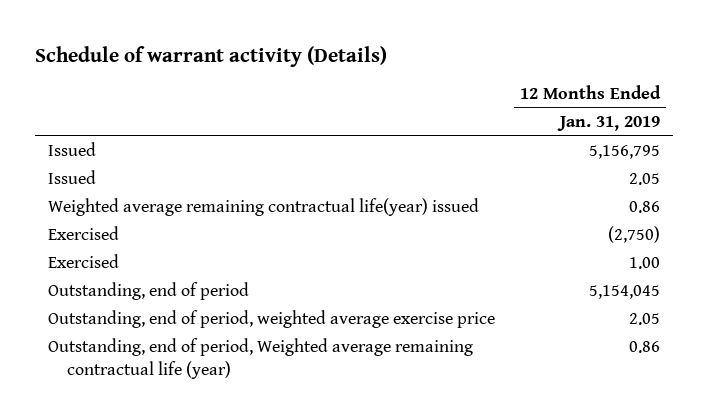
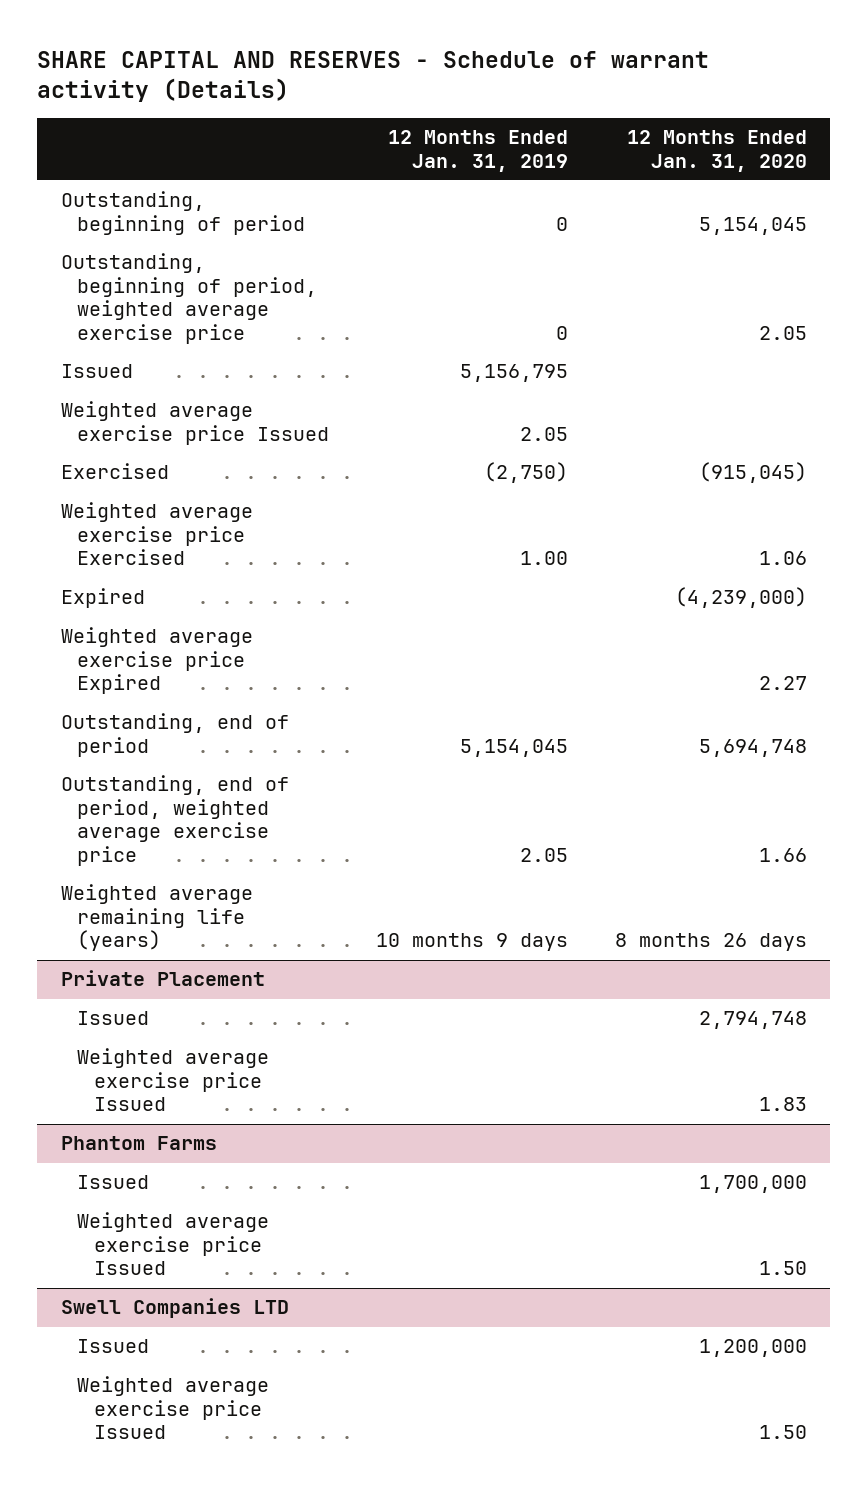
- Schedule of warrant activity (Details)
+ SHARE CAPITAL AND RESERVES - Schedule of warrant activity (Details)
- | 12 Months Ended Jan. 31, 2019
+ | 12 Months Ended Jan. 31, 2019 | 12 Months Ended Jan. 31, 2020
+ Outstanding, beginning of period | 0 | 5,154,045
+ Outstanding, beginning of period, weighted average exercise price | 0 | 2.05
- Issued | 2.05
- Weighted average remaining contractual life(year) issued | 0.86
+ Weighted average exercise price Issued | 2.05 |
- Exercised | 1.00
+ Weighted average exercise price Exercised | 1.00 | 1.06
+ Expired | | (4,239,000)
+ Weighted average exercise price Expired | | 2.27
- Outstanding, end of period, Weighted average remaining contractual life (year) | 0.86
+ Weighted average remaining life (years) | 10 months 9 days | 8 months 26 days
+ Private Placement
+ Issued | | 2,794,748
+ Weighted average exercise price Issued | | 1.83
+ Phantom Farms
+ Issued | | 1,700,000
+ Weighted average exercise price Issued | | 1.50
+ Swell Companies LTD
+ Issued | | 1,200,000
+ Weighted average exercise price Issued | | 1.50

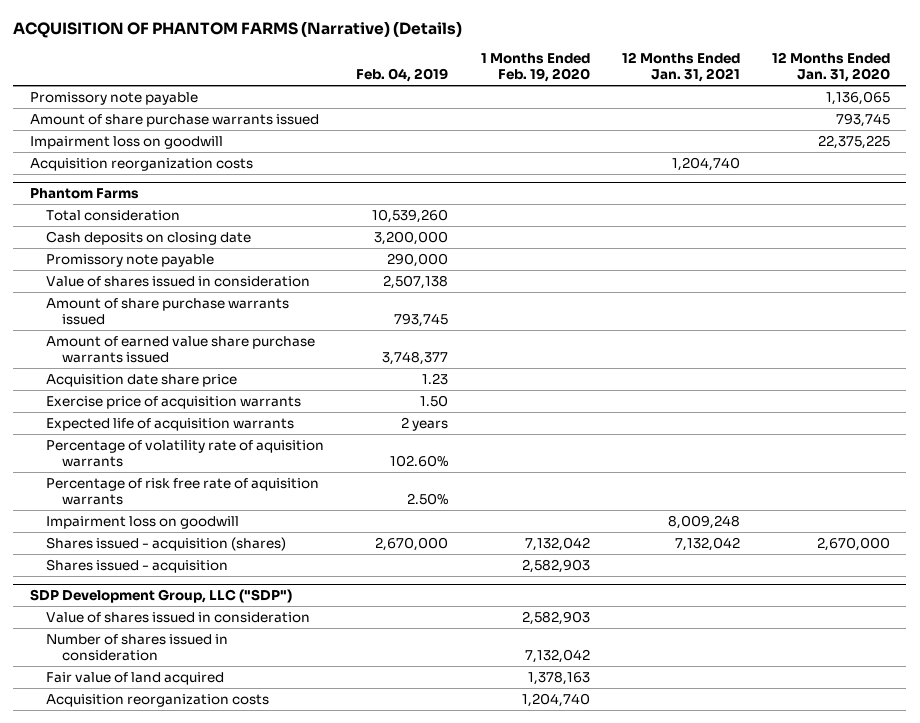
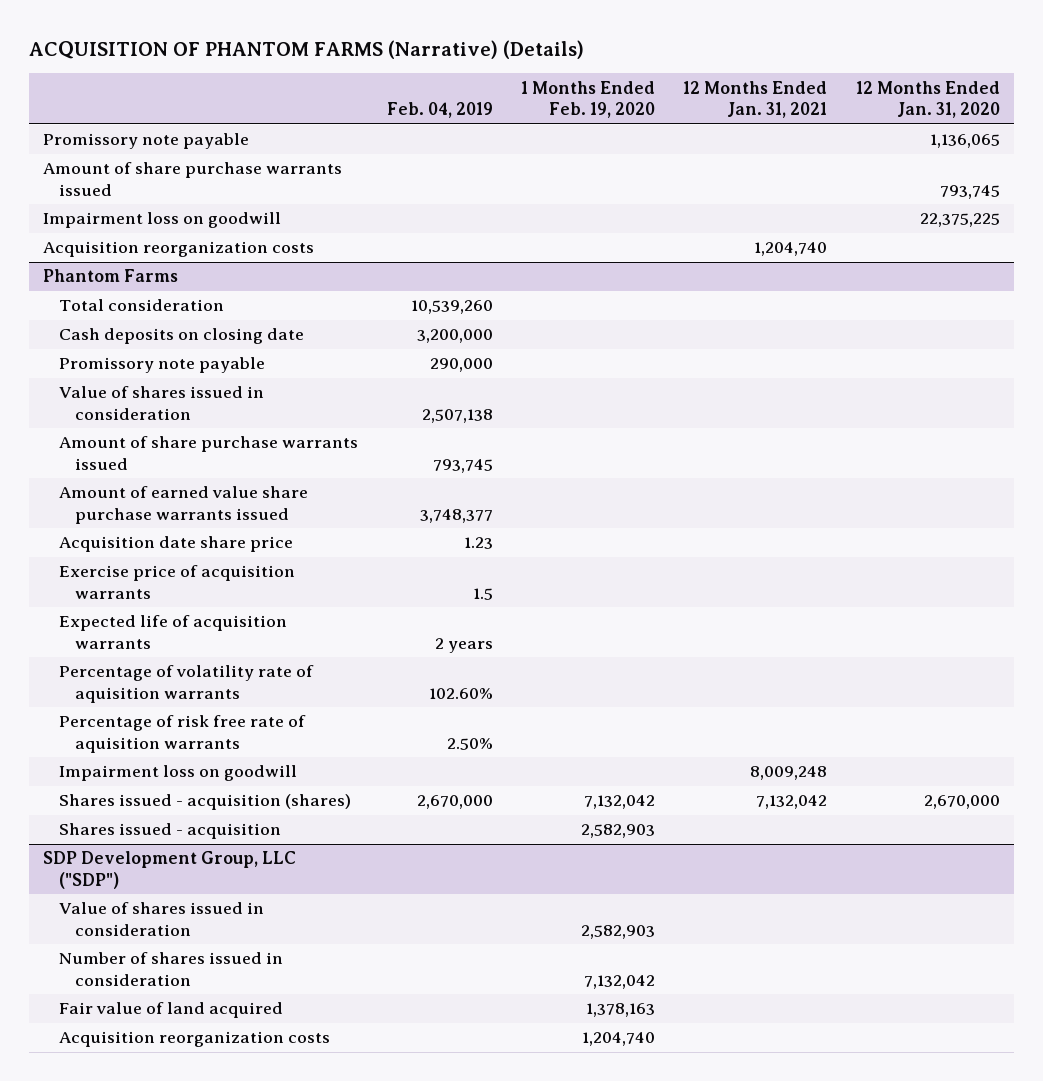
@ Phantom Farms
- Exercise price of acquisition warrants | 1.50 | | |
+ Exercise price of acquisition warrants | 1.5 | | |

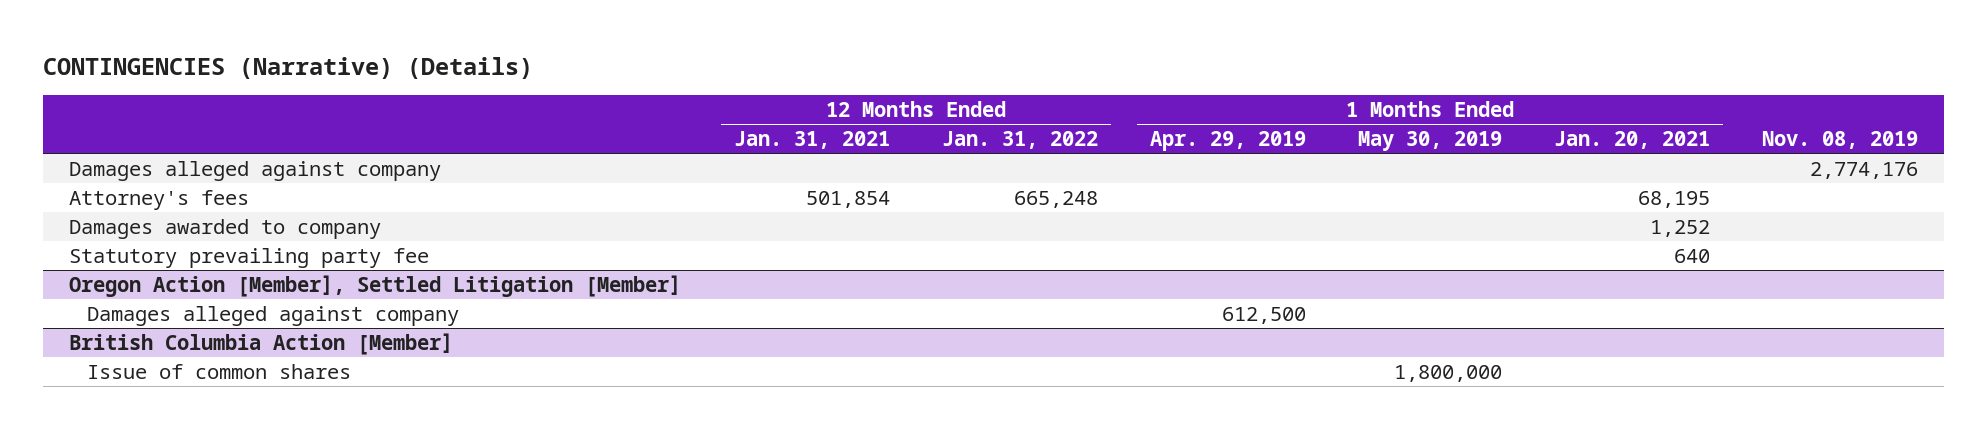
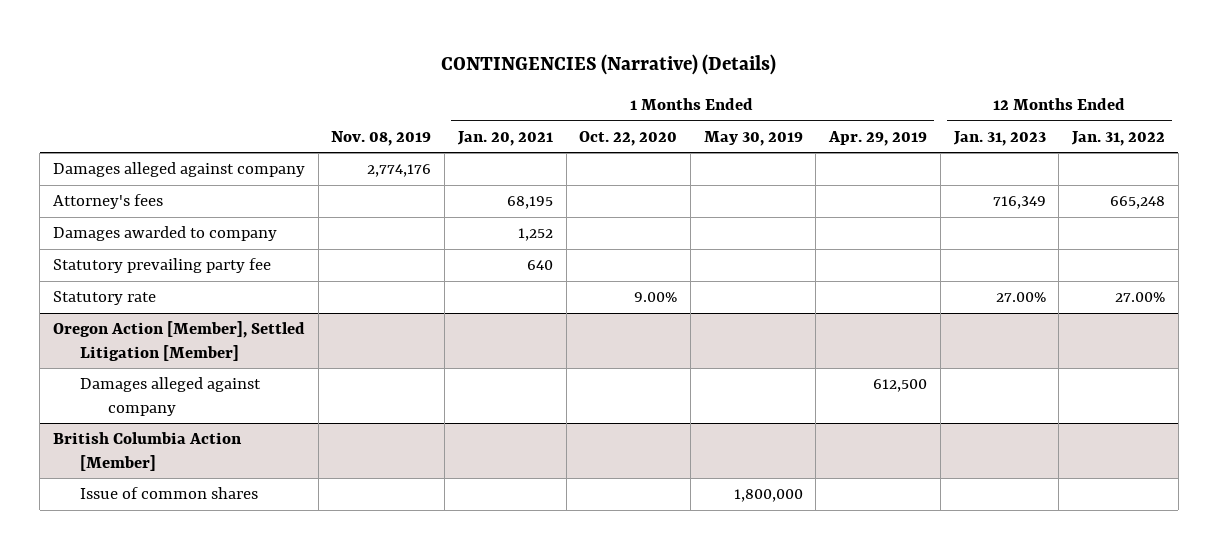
- | 12 Months Ended Jan. 31, 2021 | 12 Months Ended Jan. 31, 2022 | 1 Months Ended Apr. 29, 2019 | 1 Months Ended May 30, 2019 | 1 Months Ended Jan. 20, 2021 | Nov. 08, 2019
+ | Nov. 08, 2019 | 1 Months Ended Jan. 20, 2021 | 1 Months Ended Oct. 22, 2020 | 1 Months Ended May 30, 2019 | 1 Months Ended Apr. 29, 2019 | 12 Months Ended Jan. 31, 2023 | 12 Months Ended Jan. 31, 2022
+ Statutory rate | | | 9.00% | | | 27.00% | 27.00%

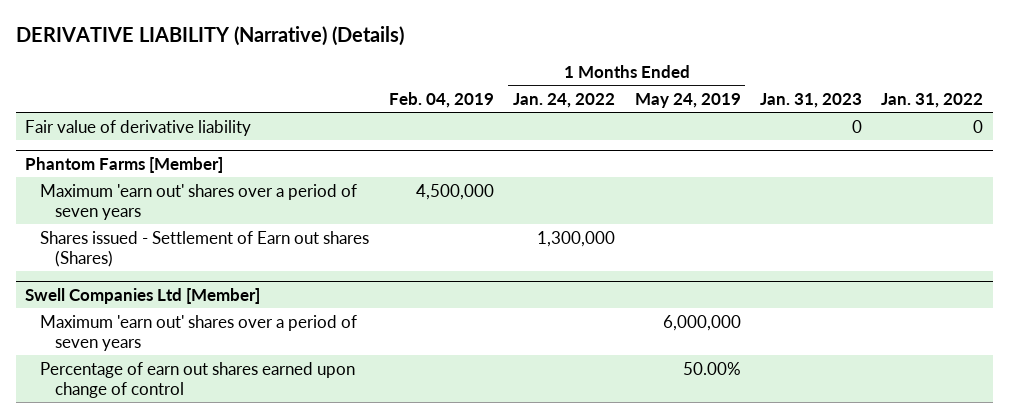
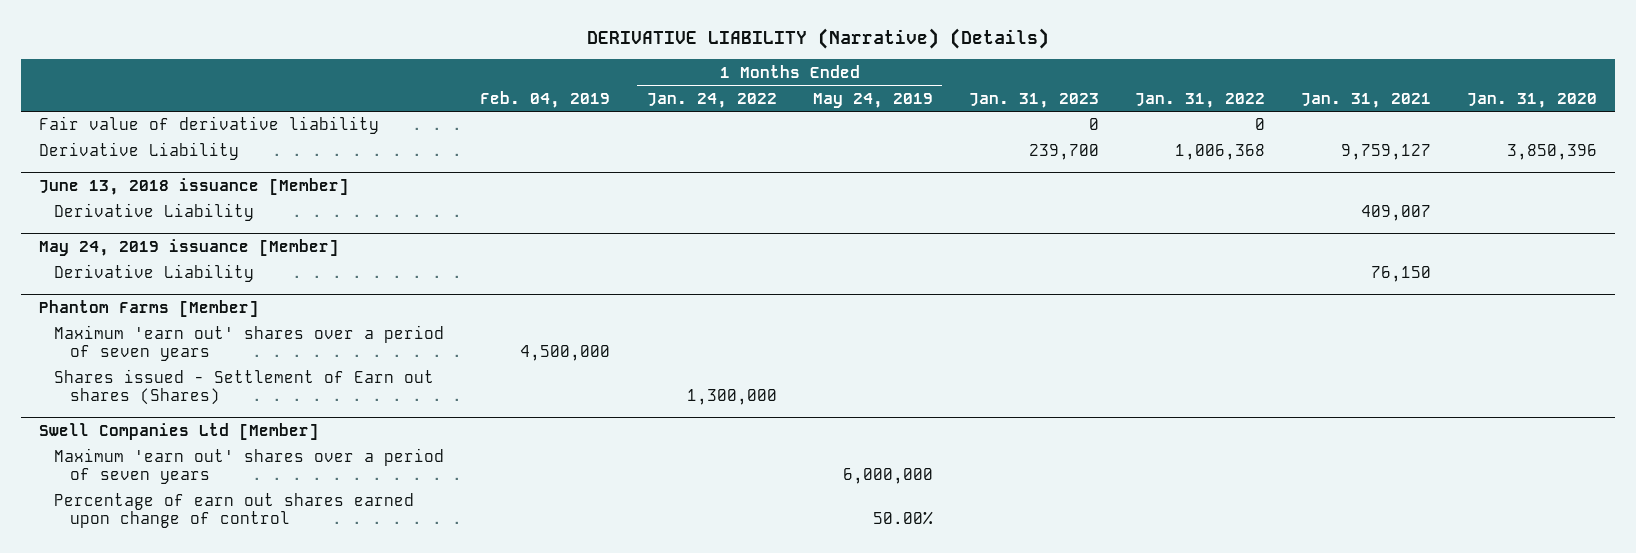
- | Feb. 04, 2019 | 1 Months Ended Jan. 24, 2022 | 1 Months Ended May 24, 2019 | Jan. 31, 2023 | Jan. 31, 2022
+ | Feb. 04, 2019 | 1 Months Ended Jan. 24, 2022 | 1 Months Ended May 24, 2019 | Jan. 31, 2023 | Jan. 31, 2022 | Jan. 31, 2021 | Jan. 31, 2020
+ Derivative Liability | | | | 239,700 | 1,006,368 | 9,759,127 | 3,850,396
+ June 13, 2018 issuance [Member]
+ Derivative Liability | | | | | | 409,007 |
+ May 24, 2019 issuance [Member]
+ Derivative Liability | | | | | | 76,150 |

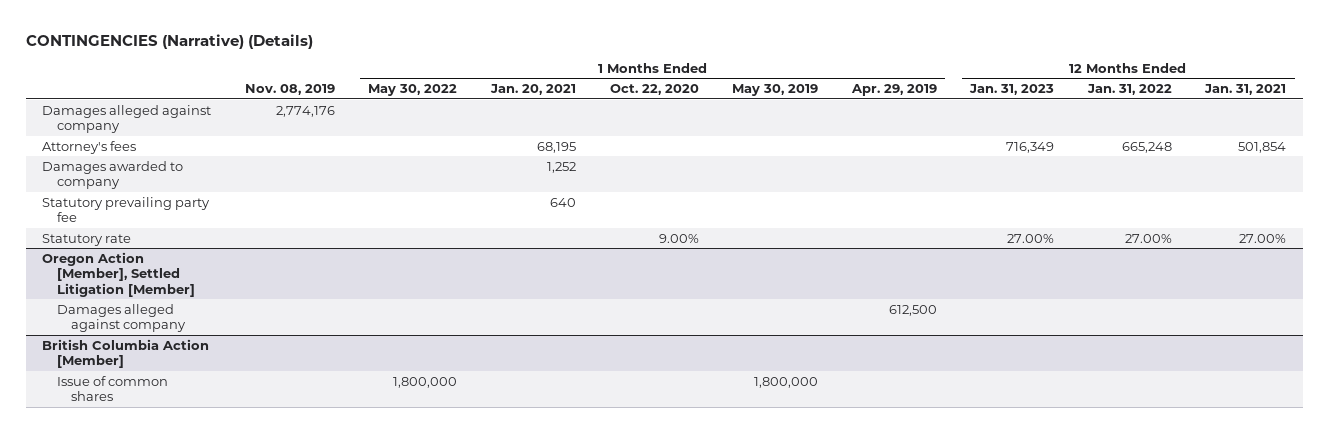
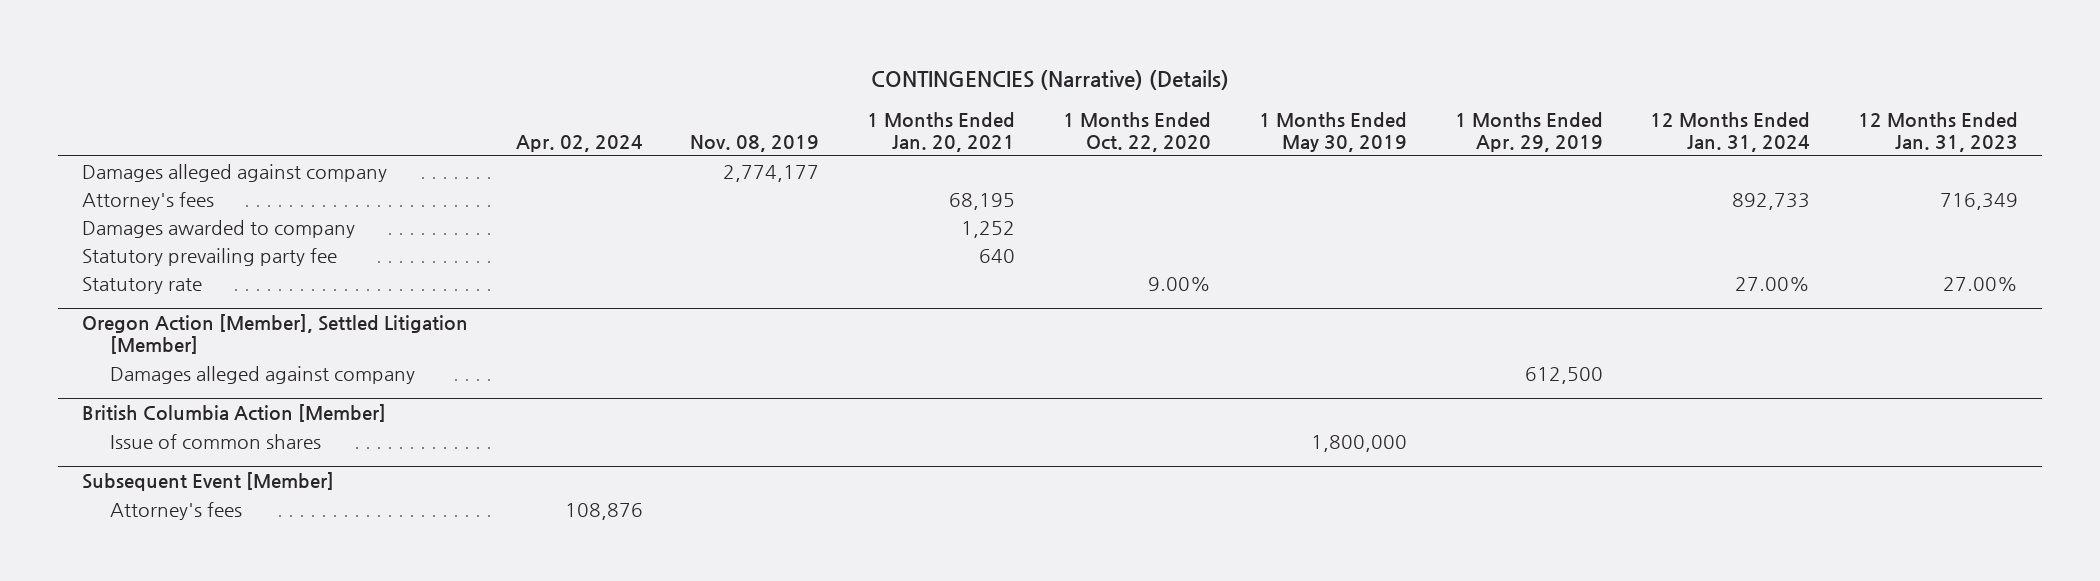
- | Nov. 08, 2019 | 1 Months Ended May 30, 2022 | 1 Months Ended Jan. 20, 2021 | 1 Months Ended Oct. 22, 2020 | 1 Months Ended May 30, 2019 | 1 Months Ended Apr. 29, 2019 | 12 Months Ended Jan. 31, 2023 | 12 Months Ended Jan. 31, 2022 | 12 Months Ended Jan. 31, 2021
+ | Apr. 02, 2024 | Nov. 08, 2019 | 1 Months Ended Jan. 20, 2021 | 1 Months Ended Oct. 22, 2020 | 1 Months Ended May 30, 2019 | 1 Months Ended Apr. 29, 2019 | 12 Months Ended Jan. 31, 2024 | 12 Months Ended Jan. 31, 2023
- Damages alleged against company | 2,774,176 | | | | | | | |
+ Damages alleged against company | | 2,774,177 | | | | | |
+ Subsequent Event [Member]
+ Attorney's fees | 108,876 | | | | | | |

